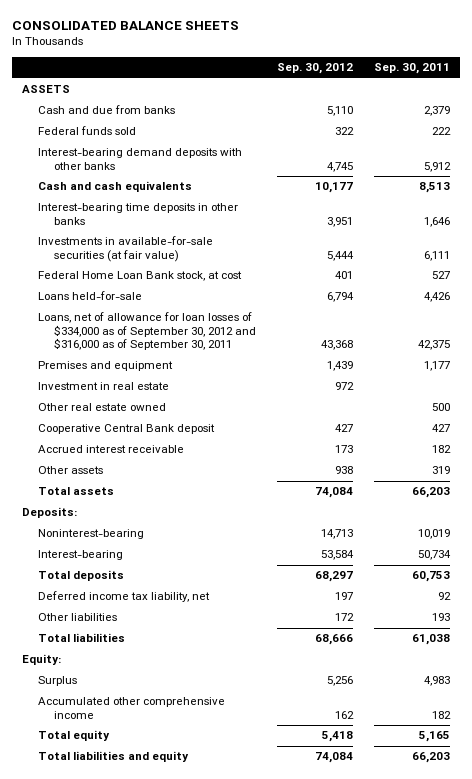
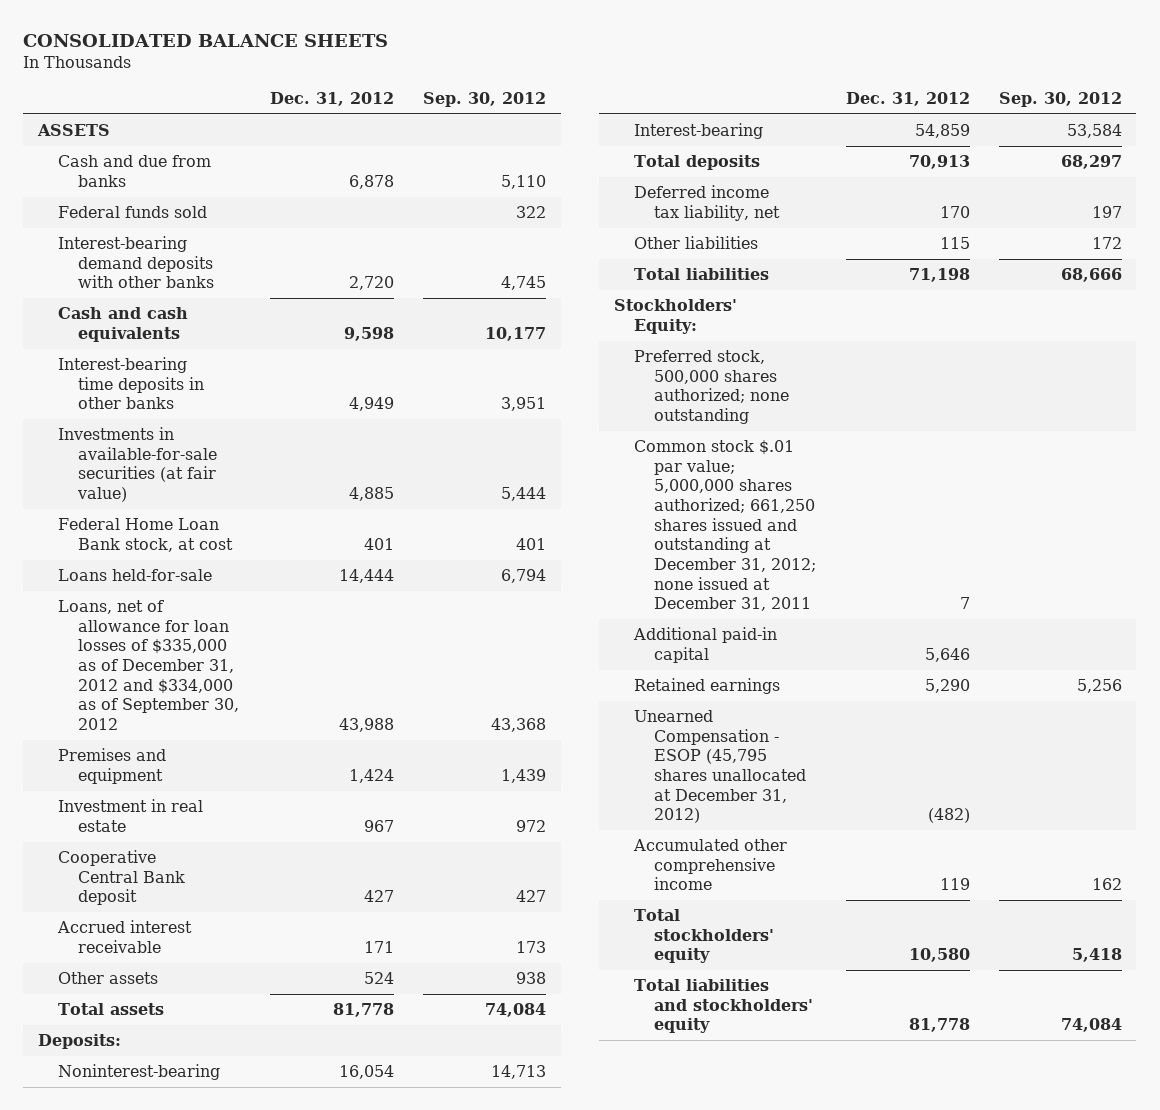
- | Sep. 30, 2012 | Sep. 30, 2011
+ | Dec. 31, 2012 | Sep. 30, 2012
- Loans, net of allowance for loan losses of $334,000 as of September 30, 2012 and $316,000 as of September 30, 2011 | 43,368 | 42,375
+ Loans, net of allowance for loan losses of $335,000 as of December 31, 2012 and $334,000 as of September 30, 2012 | 43,988 | 43,368
- Other real estate owned | | 500
- Equity:
- Surplus | 5,256 | 4,983
+ Stockholders' Equity:
+ Preferred stock, 500,000 shares authorized; none outstanding
+ Common stock $.01 par value; 5,000,000 shares authorized; 661,250 shares issued and outstanding at December 31, 2012; none issued at December 31, 2011 | 7 |
+ Additional paid-in capital | 5,646 |
+ Retained earnings | 5,290 | 5,256
+ Unearned Compensation - ESOP (45,795 shares unallocated at December 31, 2012) | (482) |
- Total equity | 5,418 | 5,165
- Total liabilities and equity | 74,084 | 66,203
+ Total stockholders' equity | 10,580 | 5,418
+ Total liabilities and stockholders' equity | 81,778 | 74,084

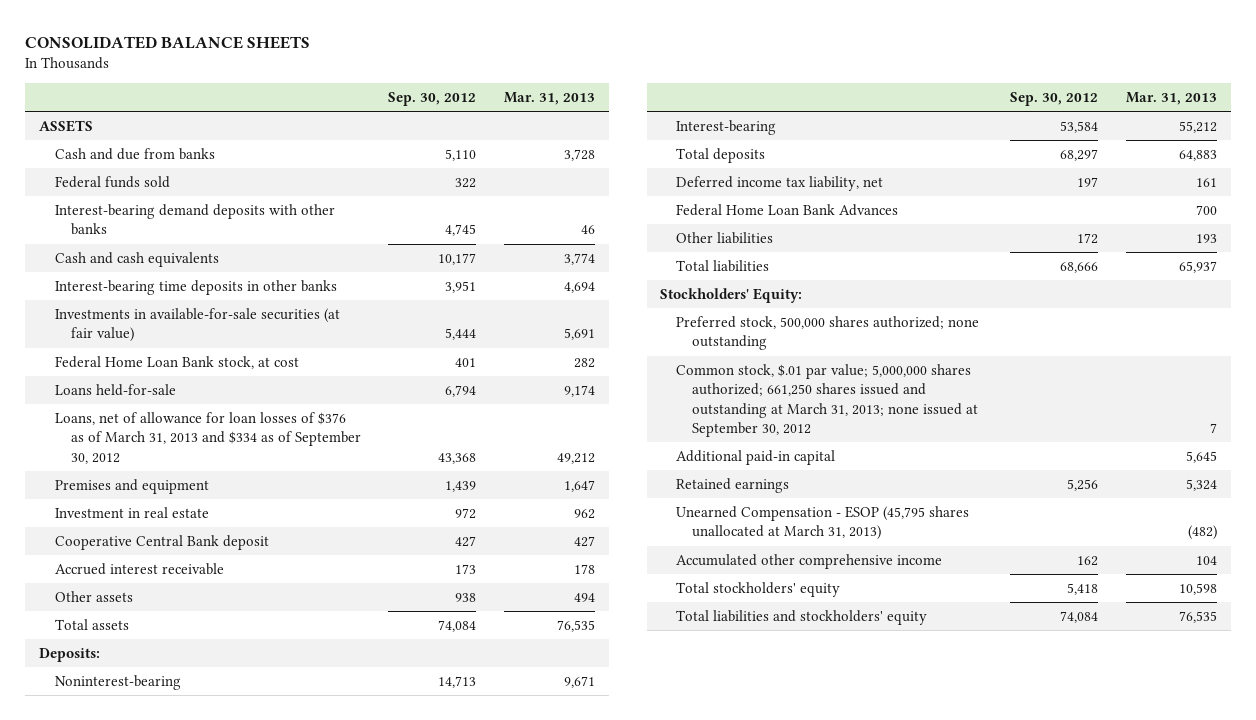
- | Dec. 31, 2012 | Sep. 30, 2012
+ | Sep. 30, 2012 | Mar. 31, 2013
- Loans, net of allowance for loan losses of $335,000 as of December 31, 2012 and $334,000 as of September 30, 2012 | 43,988 | 43,368
+ Loans, net of allowance for loan losses of $376 as of March 31, 2013 and $334 as of September 30, 2012 | 43,368 | 49,212
+ Federal Home Loan Bank Advances | | 700
- Common stock $.01 par value; 5,000,000 shares authorized; 661,250 shares issued and outstanding at December 31, 2012; none issued at December 31, 2011 | 7 |
+ Common stock, $.01 par value; 5,000,000 shares authorized; 661,250 shares issued and outstanding at March 31, 2013; none issued at September 30, 2012 | | 7
- Unearned Compensation - ESOP (45,795 shares unallocated at December 31, 2012) | (482) |
+ Unearned Compensation - ESOP (45,795 shares unallocated at March 31, 2013) | | (482)

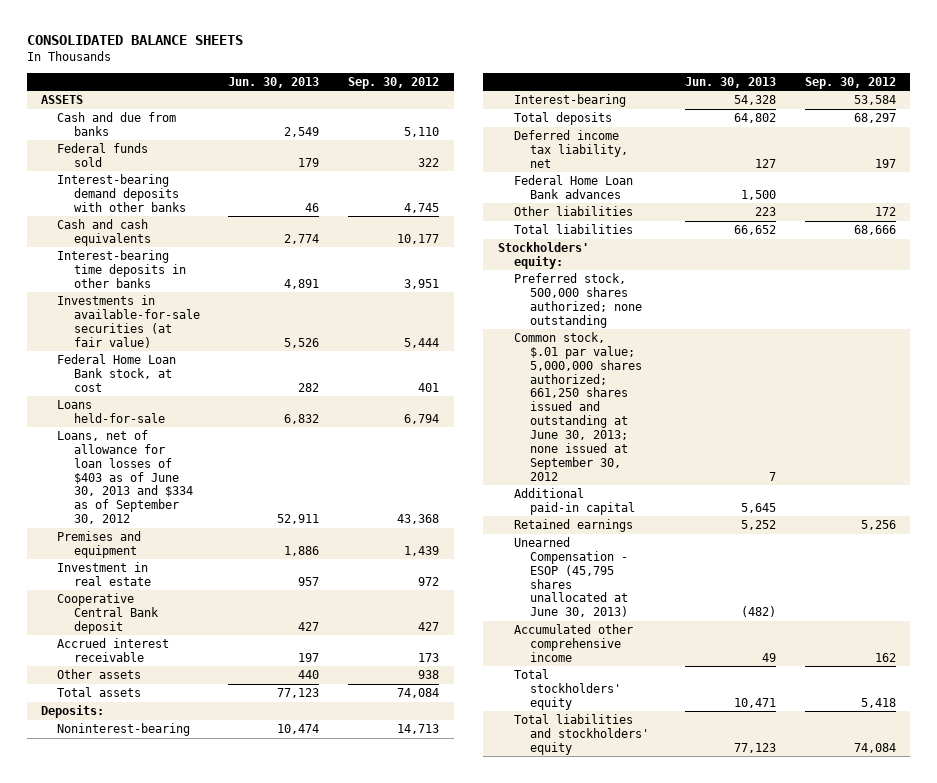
- | Sep. 30, 2012 | Mar. 31, 2013
+ | Jun. 30, 2013 | Sep. 30, 2012
- Loans, net of allowance for loan losses of $376 as of March 31, 2013 and $334 as of September 30, 2012 | 43,368 | 49,212
+ Loans, net of allowance for loan losses of $403 as of June 30, 2013 and $334 as of September 30, 2012 | 52,911 | 43,368
- Federal Home Loan Bank Advances | | 700
+ Federal Home Loan Bank advances | 1,500 |
- Stockholders' Equity:
+ Stockholders' equity:
- Common stock, $.01 par value; 5,000,000 shares authorized; 661,250 shares issued and outstanding at March 31, 2013; none issued at September 30, 2012 | | 7
+ Common stock, $.01 par value; 5,000,000 shares authorized; 661,250 shares issued and outstanding at June 30, 2013; none issued at September 30, 2012 | 7 |
- Unearned Compensation - ESOP (45,795 shares unallocated at March 31, 2013) | | (482)
+ Unearned Compensation - ESOP (45,795 shares unallocated at June 30, 2013) | (482) |

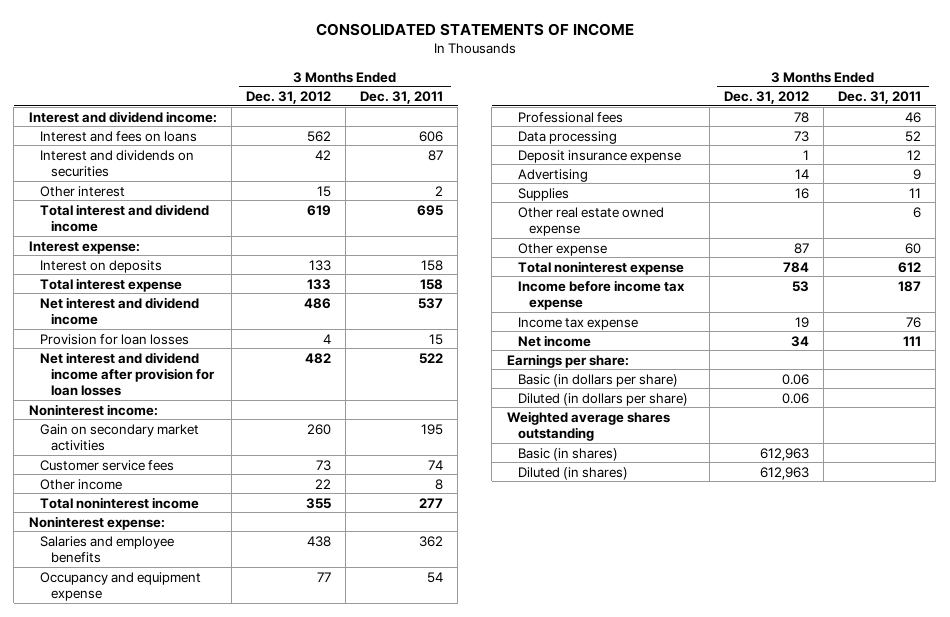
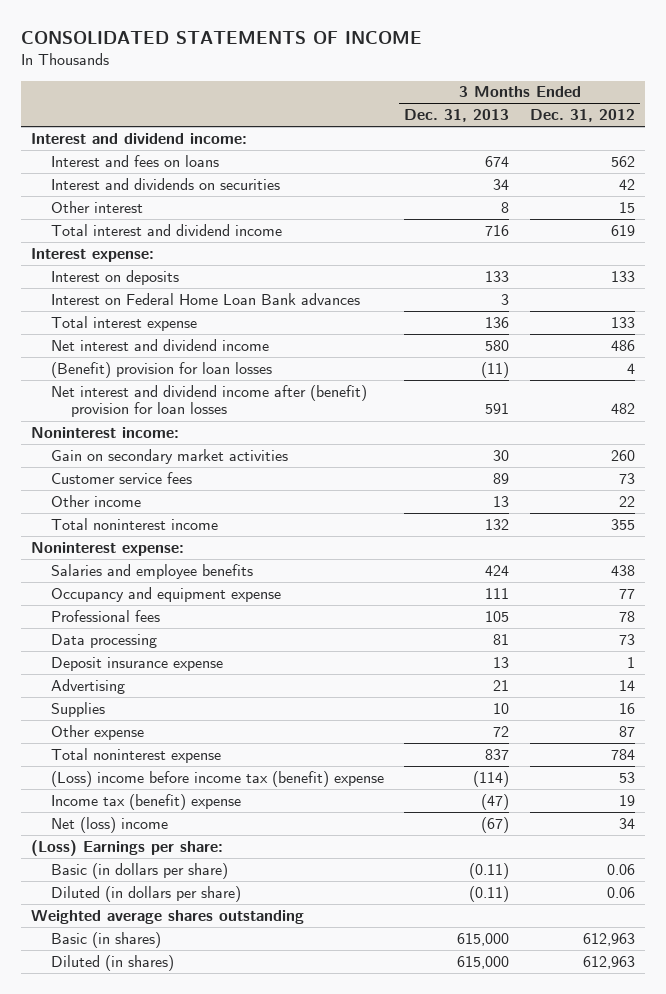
- | 3 Months Ended Dec. 31, 2012 | 3 Months Ended Dec. 31, 2011
+ | 3 Months Ended Dec. 31, 2013 | 3 Months Ended Dec. 31, 2012
+ Interest on Federal Home Loan Bank advances | 3 |
- Provision for loan losses | 4 | 15
- Net interest and dividend income after provision for loan losses | 482 | 522
+ (Benefit) provision for loan losses | (11) | 4
+ Net interest and dividend income after (benefit) provision for loan losses | 591 | 482
- Other real estate owned expense | | 6
- Income before income tax expense | 53 | 187
- Income tax expense | 19 | 76
- Net income | 34 | 111
- Earnings per share:
+ (Loss) income before income tax (benefit) expense | (114) | 53
+ Income tax (benefit) expense | (47) | 19
+ Net (loss) income | (67) | 34
+ (Loss) Earnings per share:

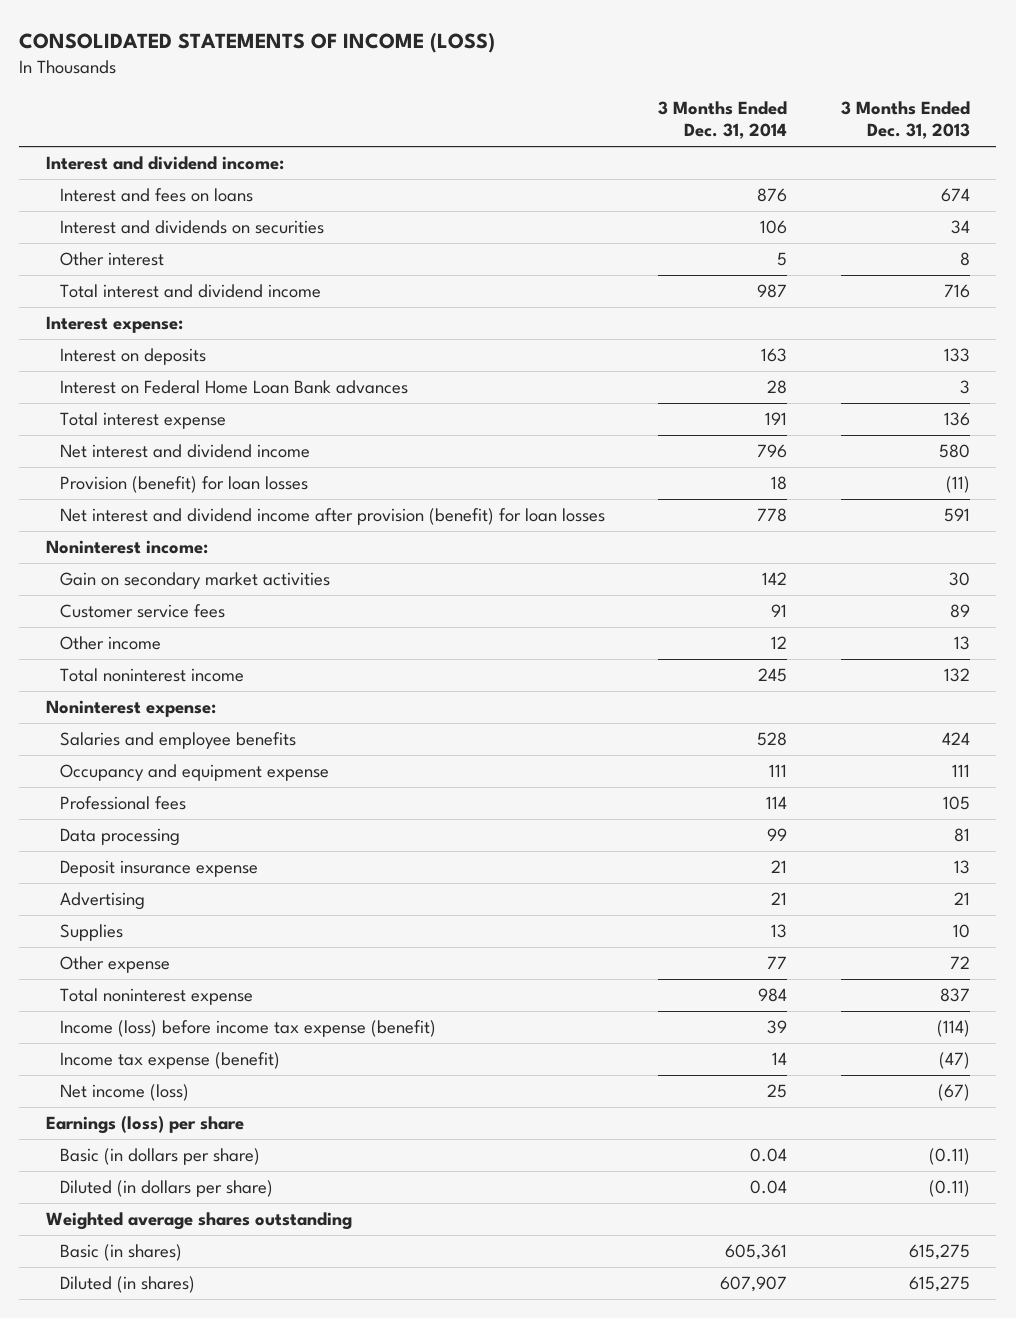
- CONSOLIDATED STATEMENTS OF INCOME
+ CONSOLIDATED STATEMENTS OF INCOME (LOSS)
- | 3 Months Ended Dec. 31, 2013 | 3 Months Ended Dec. 31, 2012
+ | 3 Months Ended Dec. 31, 2014 | 3 Months Ended Dec. 31, 2013
- (Benefit) provision for loan losses | (11) | 4
- Net interest and dividend income after (benefit) provision for loan losses | 591 | 482
+ Provision (benefit) for loan losses | 18 | (11)
+ Net interest and dividend income after provision (benefit) for loan losses | 778 | 591
- (Loss) income before income tax (benefit) expense | (114) | 53
- Income tax (benefit) expense | (47) | 19
- Net (loss) income | (67) | 34
- (Loss) Earnings per share:
+ Income (loss) before income tax expense (benefit) | 39 | (114)
+ Income tax expense (benefit) | 14 | (47)
+ Net income (loss) | 25 | (67)
+ Earnings (loss) per share
- Basic (in shares) | 615,000 | 612,963
- Diluted (in shares) | 615,000 | 612,963
+ Basic (in shares) | 605,361 | 615,275
+ Diluted (in shares) | 607,907 | 615,275

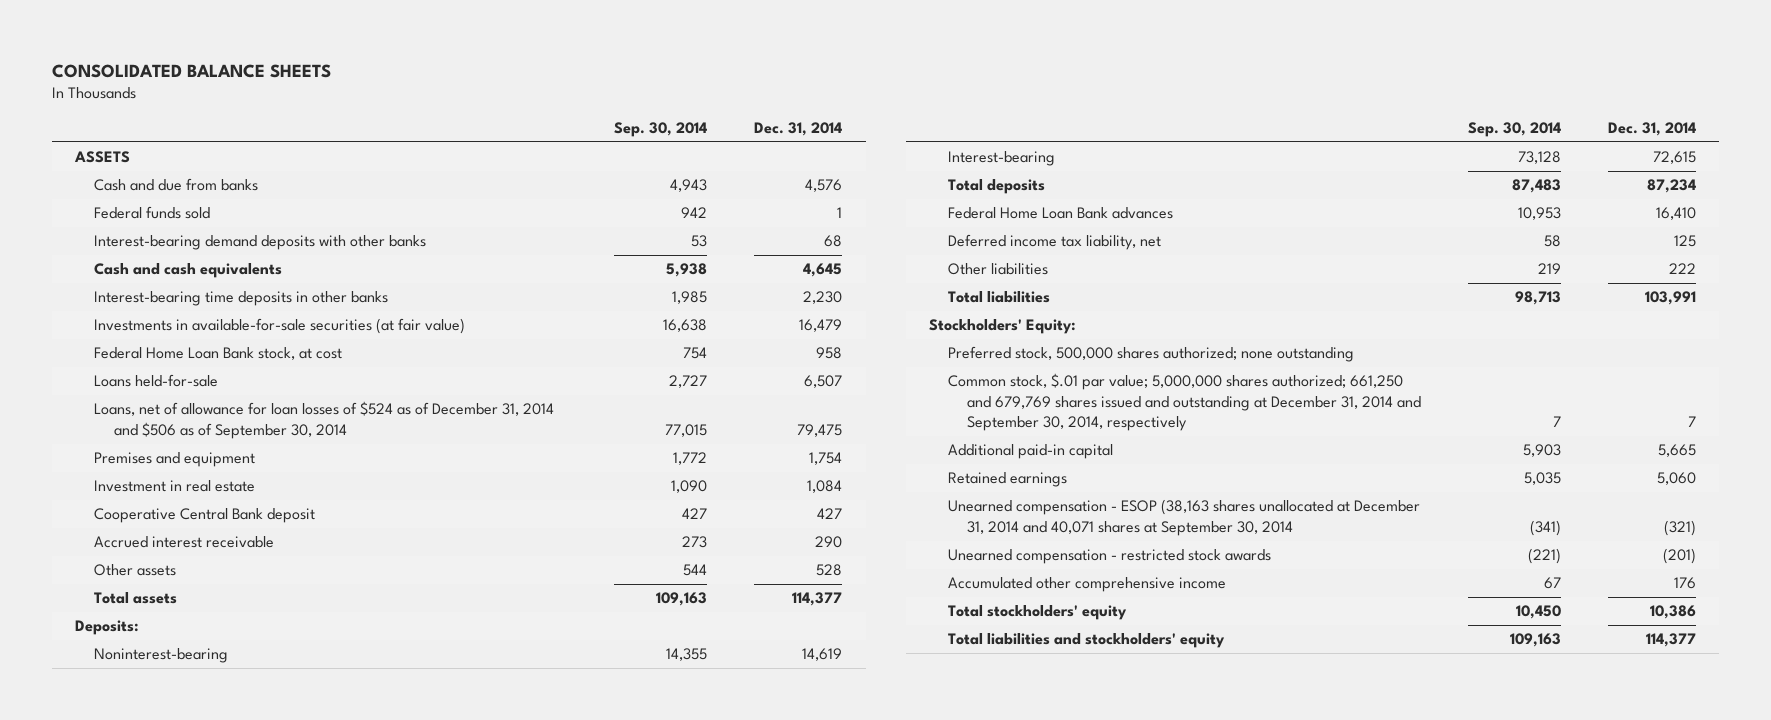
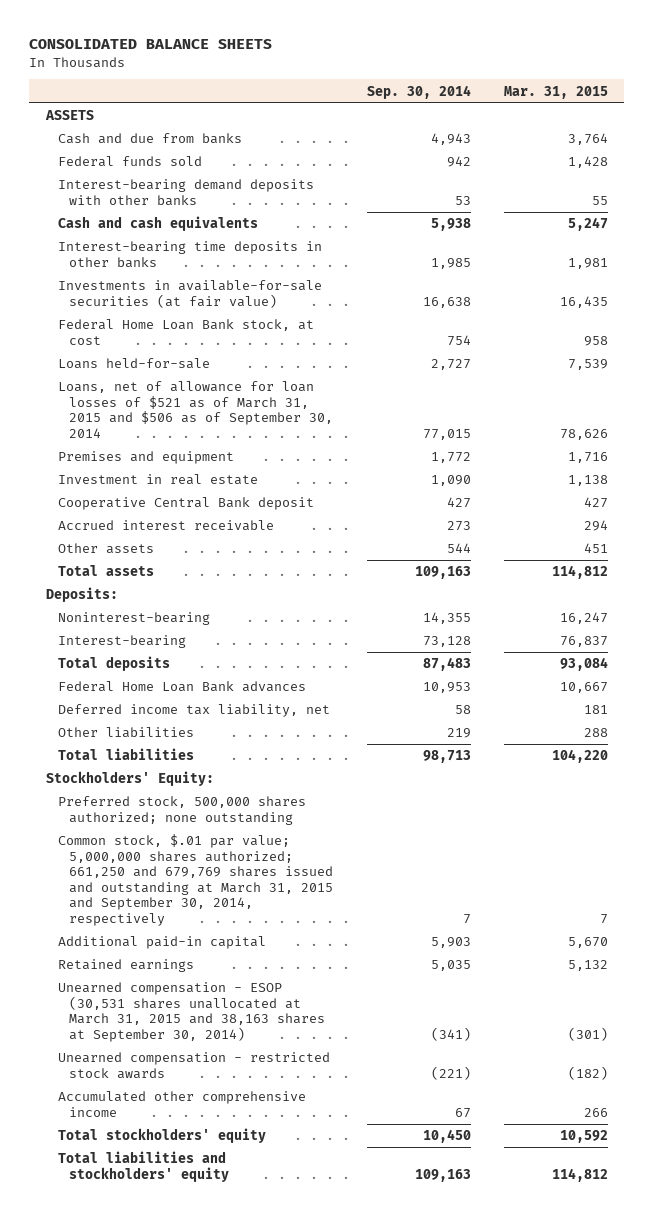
- | Sep. 30, 2014 | Dec. 31, 2014
+ | Sep. 30, 2014 | Mar. 31, 2015
- Loans, net of allowance for loan losses of $524 as of December 31, 2014 and $506 as of September 30, 2014 | 77,015 | 79,475
+ Loans, net of allowance for loan losses of $521 as of March 31, 2015 and $506 as of September 30, 2014 | 77,015 | 78,626
- Common stock, $.01 par value; 5,000,000 shares authorized; 661,250 and 679,769 shares issued and outstanding at December 31, 2014 and September 30, 2014, respectively | 7 | 7
+ Common stock, $.01 par value; 5,000,000 shares authorized; 661,250 and 679,769 shares issued and outstanding at March 31, 2015 and September 30, 2014, respectively | 7 | 7
- Unearned compensation - ESOP (38,163 shares unallocated at December 31, 2014 and 40,071 shares at September 30, 2014 | (341) | (321)
+ Unearned compensation - ESOP (30,531 shares unallocated at March 31, 2015 and 38,163 shares at September 30, 2014) | (341) | (301)

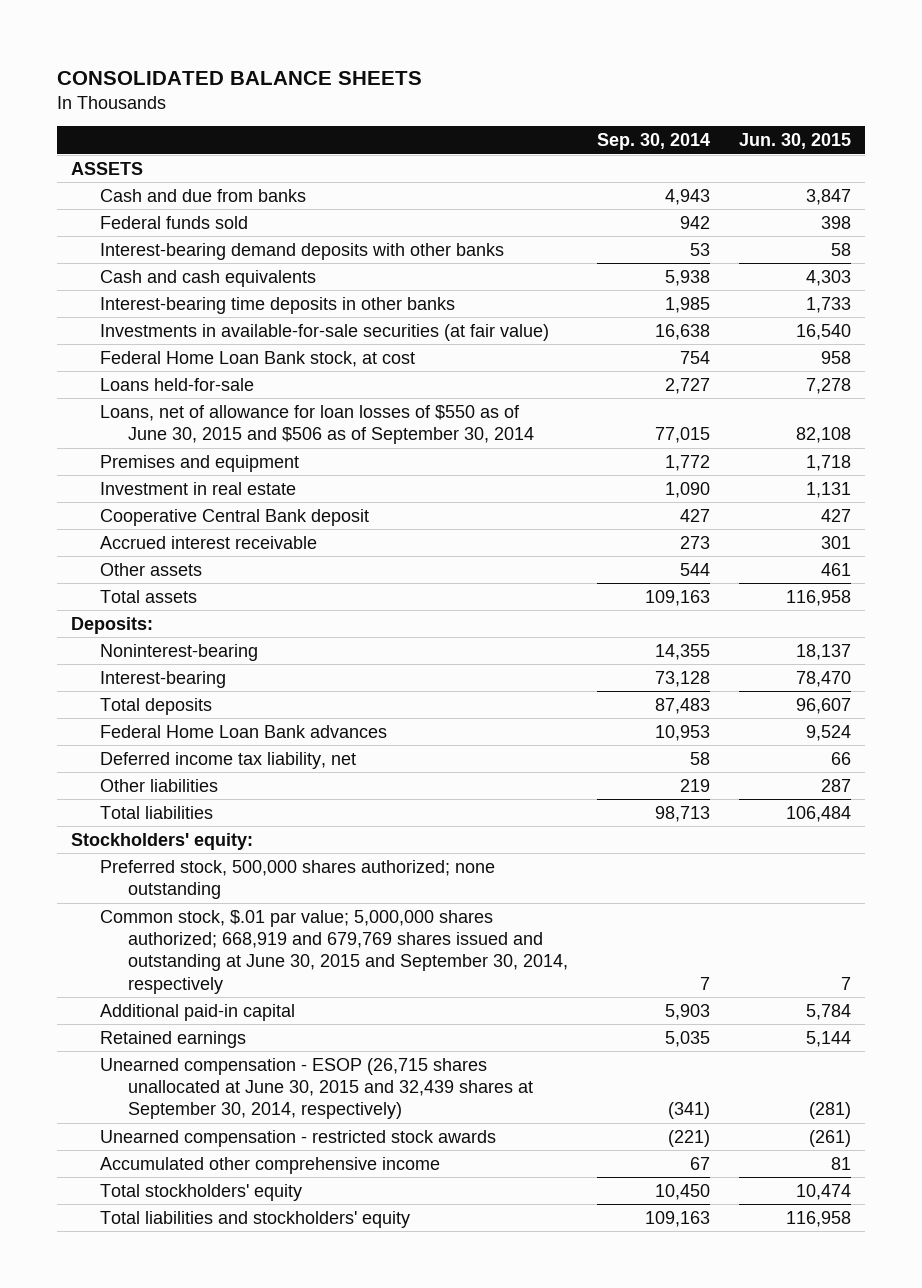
- | Sep. 30, 2014 | Mar. 31, 2015
+ | Sep. 30, 2014 | Jun. 30, 2015
- Loans, net of allowance for loan losses of $521 as of March 31, 2015 and $506 as of September 30, 2014 | 77,015 | 78,626
+ Loans, net of allowance for loan losses of $550 as of June 30, 2015 and $506 as of September 30, 2014 | 77,015 | 82,108
- Stockholders' Equity:
+ Stockholders' equity:
- Common stock, $.01 par value; 5,000,000 shares authorized; 661,250 and 679,769 shares issued and outstanding at March 31, 2015 and September 30, 2014, respectively | 7 | 7
+ Common stock, $.01 par value; 5,000,000 shares authorized; 668,919 and 679,769 shares issued and outstanding at June 30, 2015 and September 30, 2014, respectively | 7 | 7
- Unearned compensation - ESOP (30,531 shares unallocated at March 31, 2015 and 38,163 shares at September 30, 2014) | (341) | (301)
+ Unearned compensation - ESOP (26,715 shares unallocated at June 30, 2015 and 32,439 shares at September 30, 2014, respectively) | (341) | (281)

